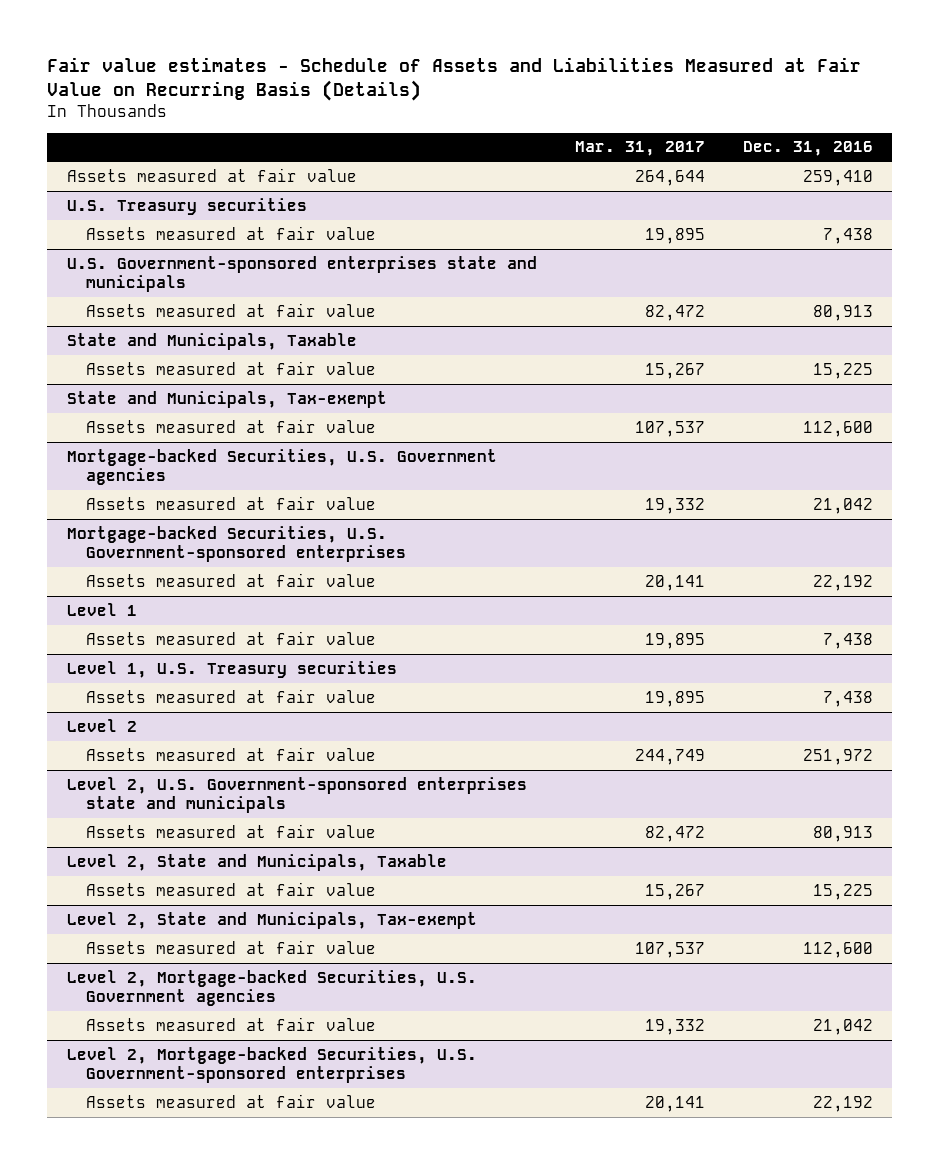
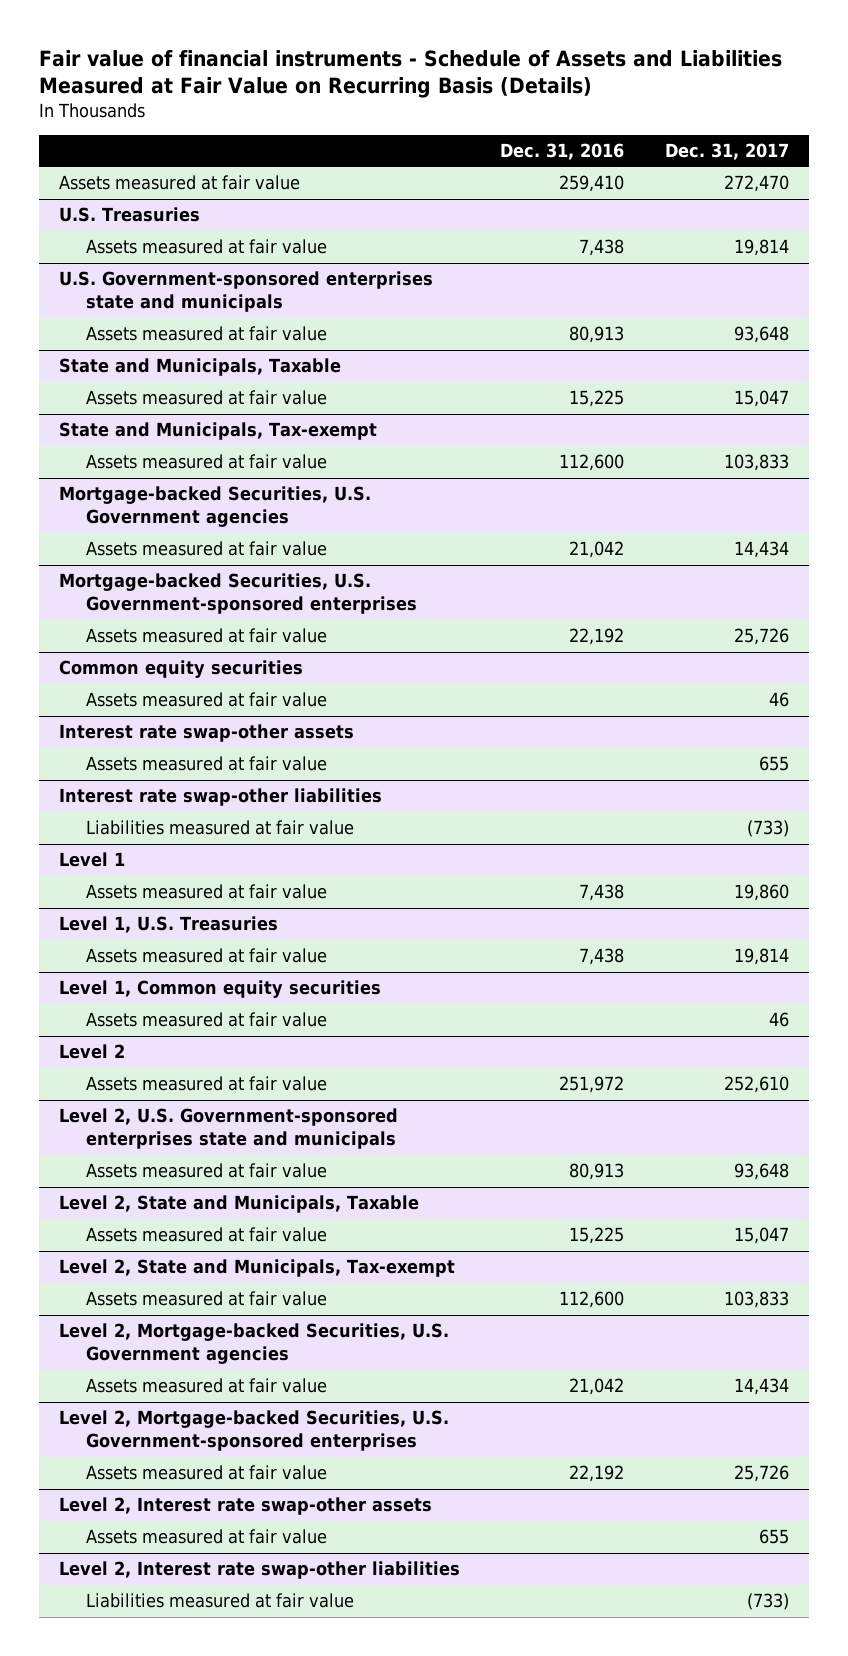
- Fair value estimates - Schedule of Assets and Liabilities Measured at Fair Value on Recurring Basis (Details)
+ Fair value of financial instruments - Schedule of Assets and Liabilities Measured at Fair Value on Recurring Basis (Details)
- | Mar. 31, 2017 | Dec. 31, 2016
+ | Dec. 31, 2016 | Dec. 31, 2017
- U.S. Treasury securities
+ U.S. Treasuries
+ Common equity securities
+ Assets measured at fair value | | 46
+ Interest rate swap-other assets
+ Assets measured at fair value | | 655
+ Interest rate swap-other liabilities
+ Liabilities measured at fair value | | (733)
- Level 1, U.S. Treasury securities
+ Level 1, U.S. Treasuries
+ Level 1, Common equity securities
+ Assets measured at fair value | | 46
+ Level 2, Interest rate swap-other assets
+ Assets measured at fair value | | 655
+ Level 2, Interest rate swap-other liabilities
+ Liabilities measured at fair value | | (733)

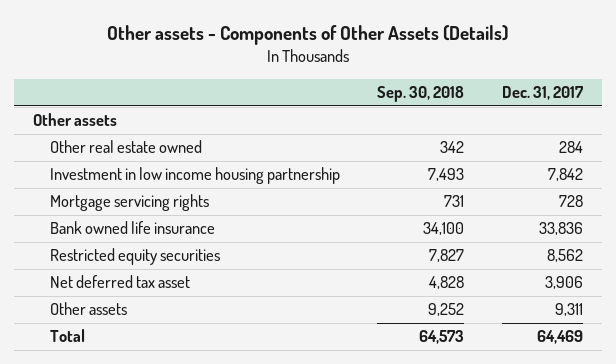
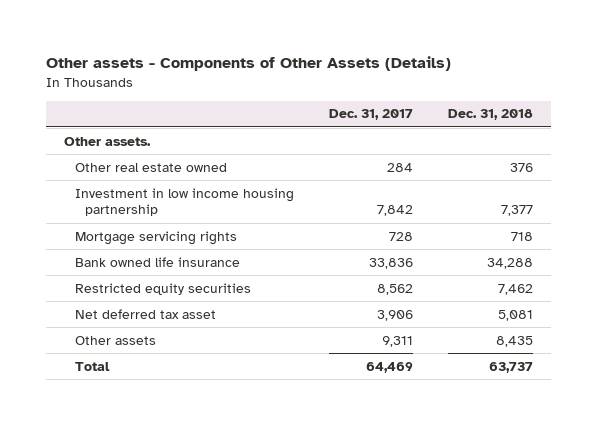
- | Sep. 30, 2018 | Dec. 31, 2017
+ | Dec. 31, 2017 | Dec. 31, 2018
- Other assets
+ Other assets.

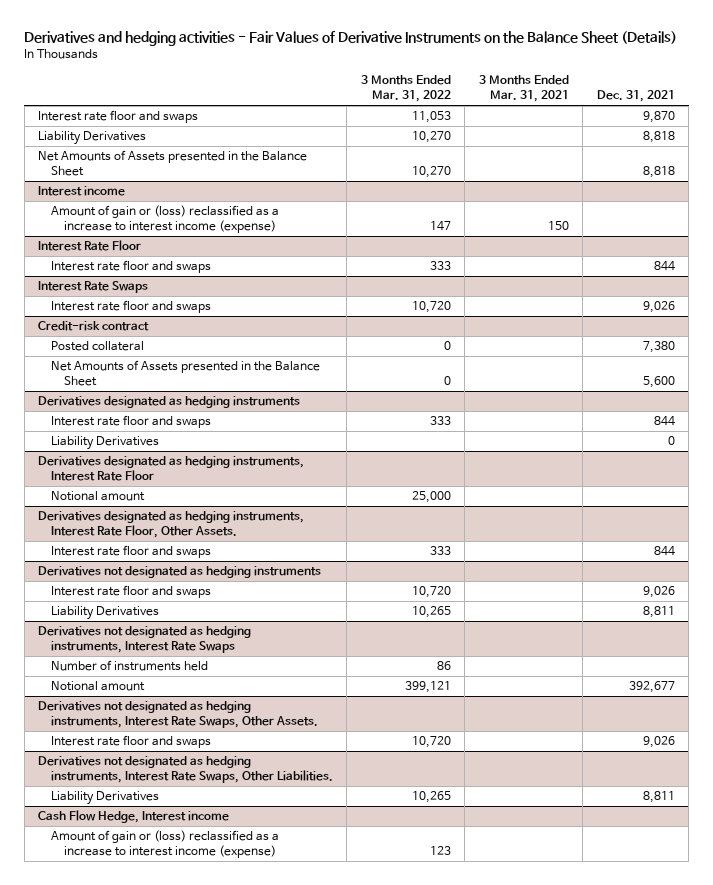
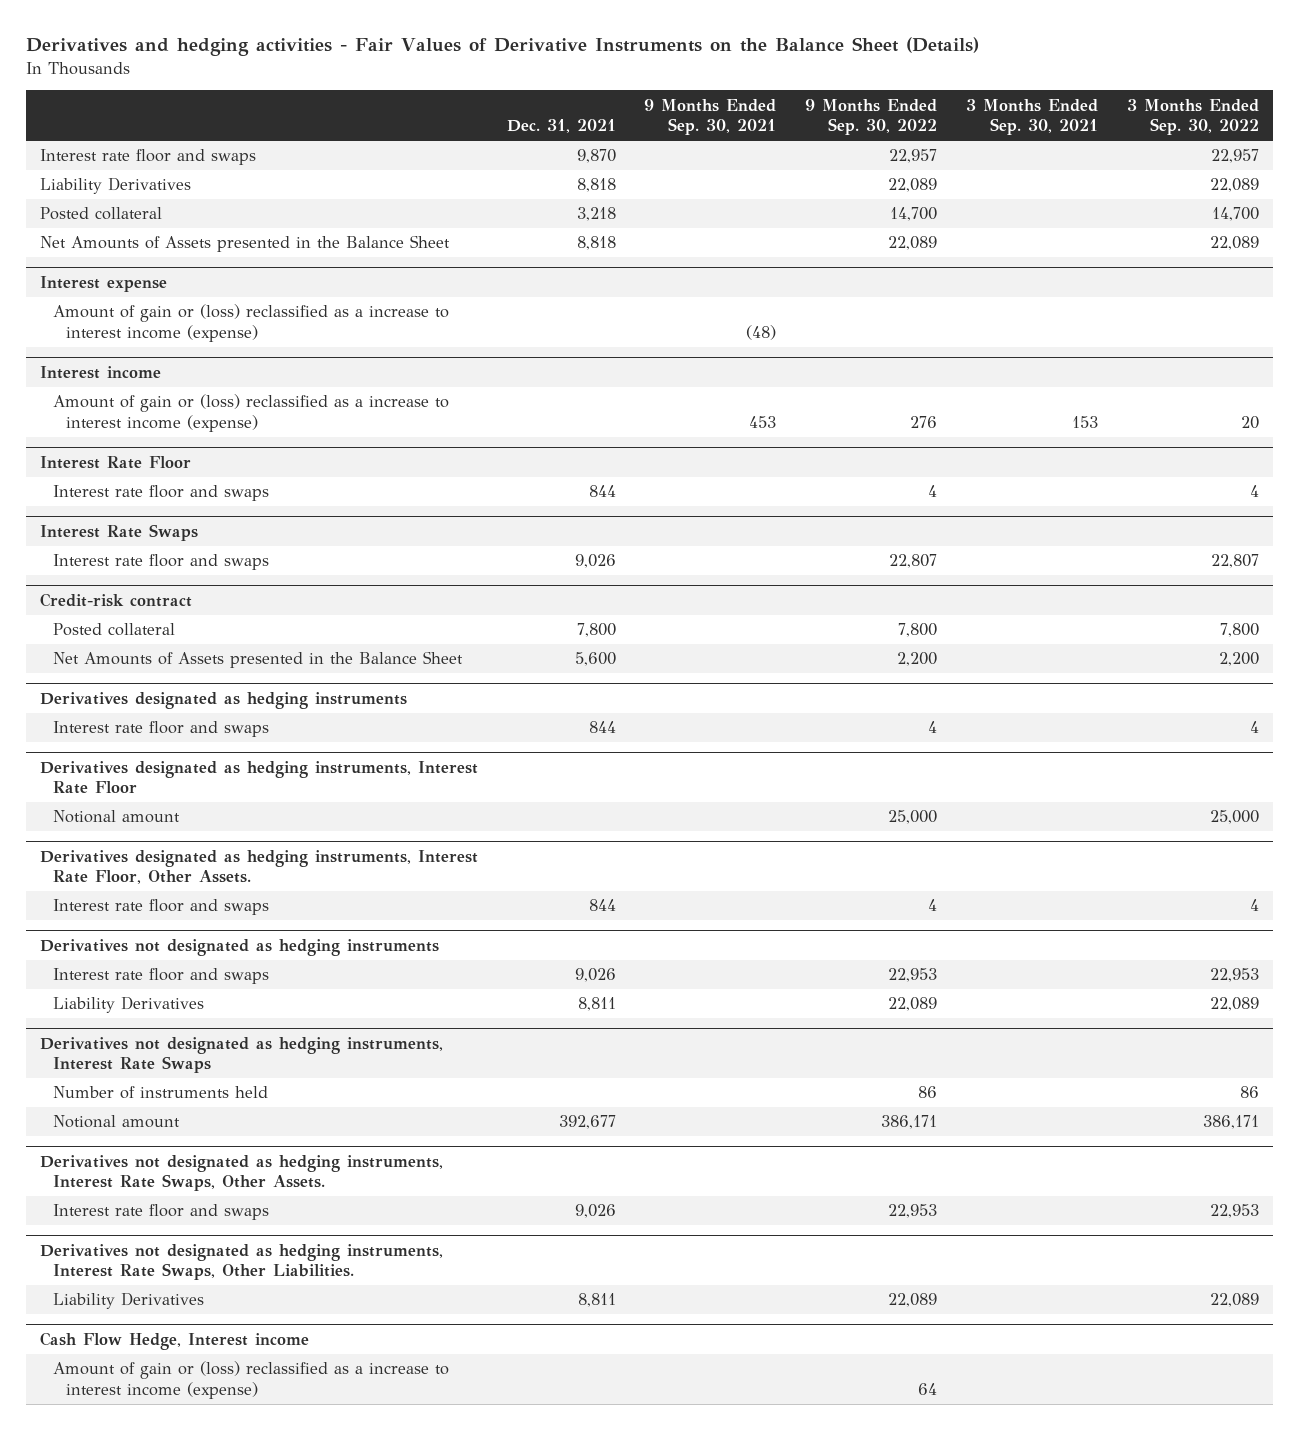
- | 3 Months Ended Mar. 31, 2022 | 3 Months Ended Mar. 31, 2021 | Dec. 31, 2021
+ | Dec. 31, 2021 | 9 Months Ended Sep. 30, 2021 | 9 Months Ended Sep. 30, 2022 | 3 Months Ended Sep. 30, 2021 | 3 Months Ended Sep. 30, 2022
+ Posted collateral | 3,218 | | 14,700 | | 14,700
+ Interest expense
+ Amount of gain or (loss) reclassified as a increase to interest income (expense) | | (48) | | |
@ Credit-risk contract
- Posted collateral | 0 | | 7,380
+ Posted collateral | 7,800 | | 7,800 | | 7,800
@ Derivatives designated as hedging instruments
- Liability Derivatives | | | 0

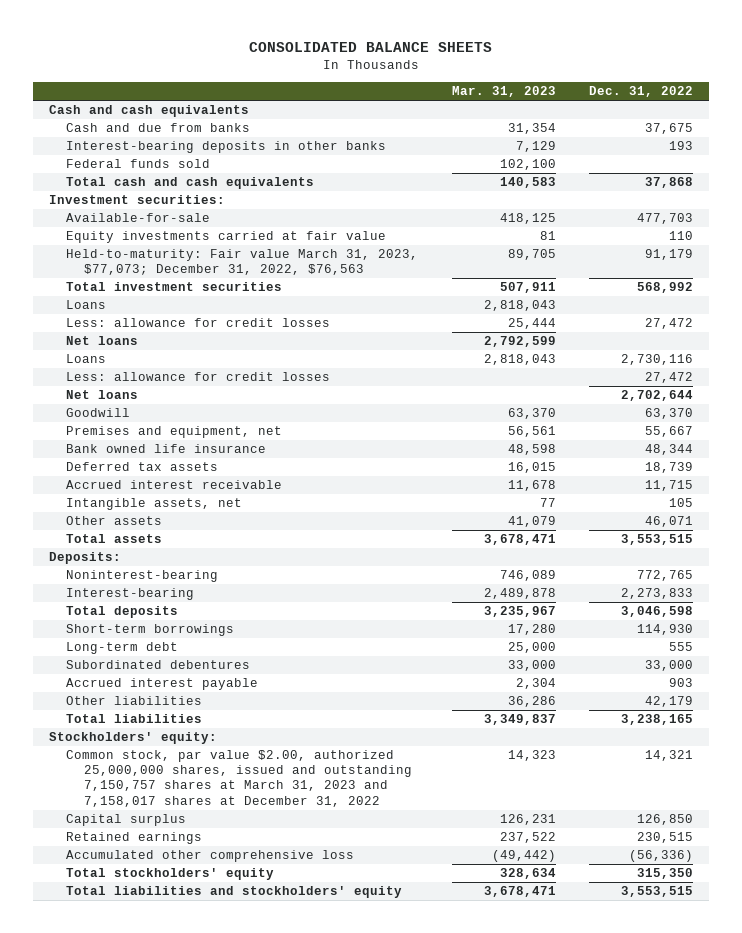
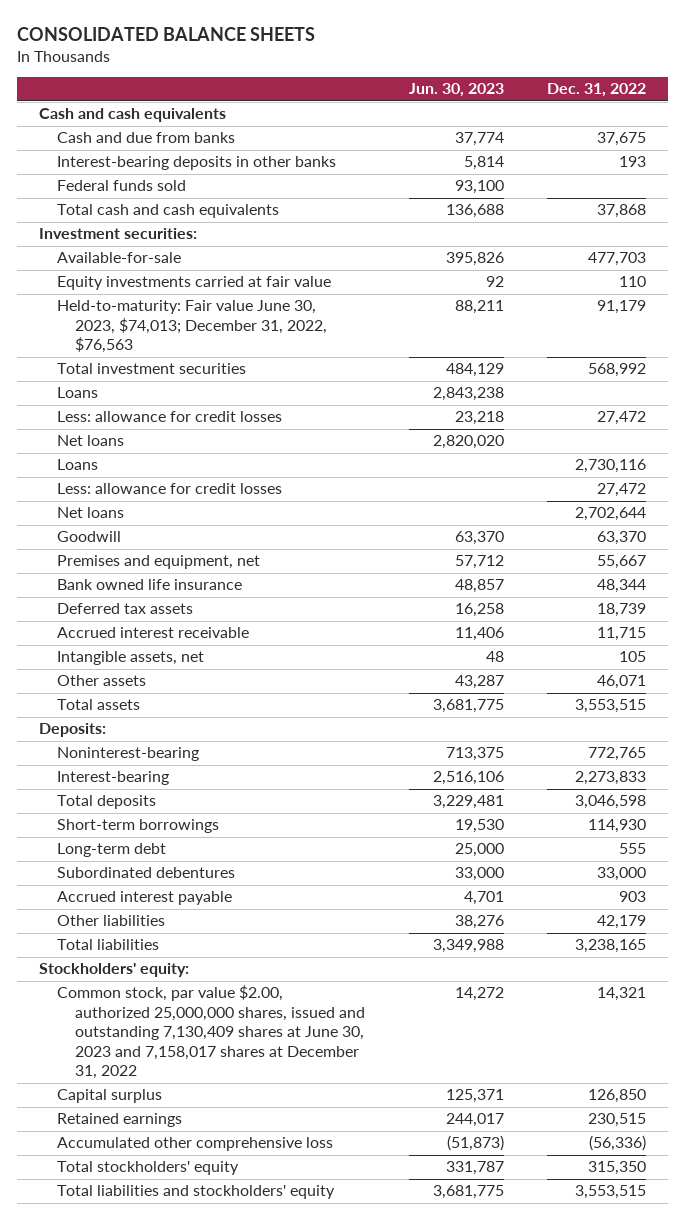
- | Mar. 31, 2023 | Dec. 31, 2022
+ | Jun. 30, 2023 | Dec. 31, 2022
- Held-to-maturity: Fair value March 31, 2023, $77,073; December 31, 2022, $76,563 | 89,705 | 91,179
+ Held-to-maturity: Fair value June 30, 2023, $74,013; December 31, 2022, $76,563 | 88,211 | 91,179
- Common stock, par value $2.00, authorized 25,000,000 shares, issued and outstanding 7,150,757 shares at March 31, 2023 and 7,158,017 shares at December 31, 2022 | 14,323 | 14,321
+ Common stock, par value $2.00, authorized 25,000,000 shares, issued and outstanding 7,130,409 shares at June 30, 2023 and 7,158,017 shares at December 31, 2022 | 14,272 | 14,321

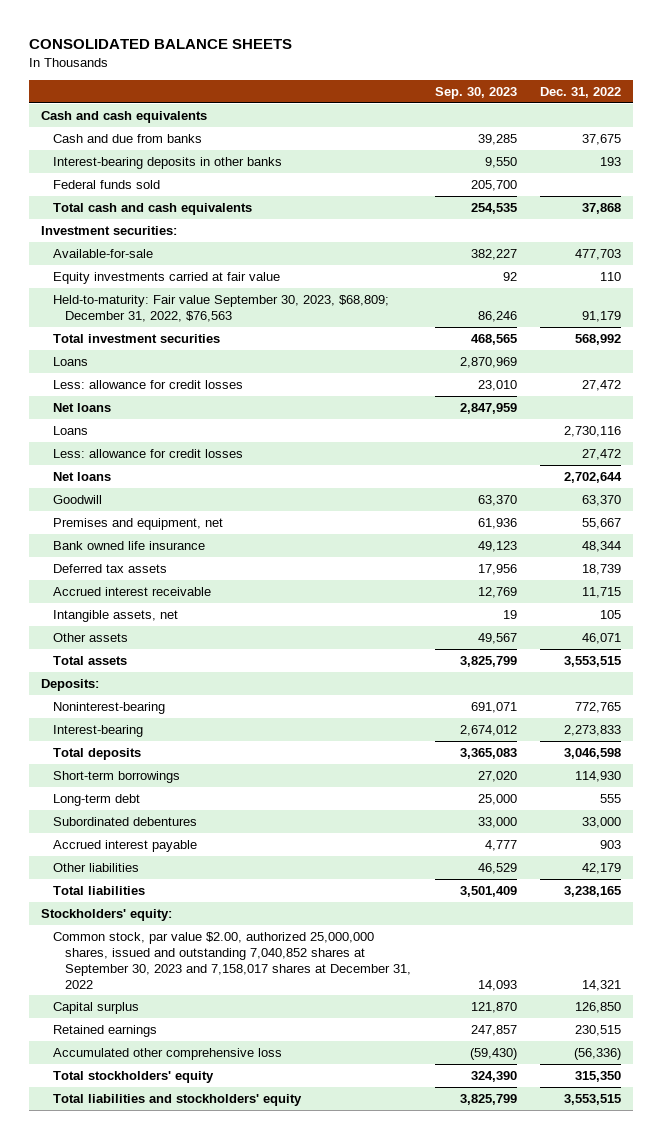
- | Jun. 30, 2023 | Dec. 31, 2022
+ | Sep. 30, 2023 | Dec. 31, 2022
- Held-to-maturity: Fair value June 30, 2023, $74,013; December 31, 2022, $76,563 | 88,211 | 91,179
+ Held-to-maturity: Fair value September 30, 2023, $68,809; December 31, 2022, $76,563 | 86,246 | 91,179
- Common stock, par value $2.00, authorized 25,000,000 shares, issued and outstanding 7,130,409 shares at June 30, 2023 and 7,158,017 shares at December 31, 2022 | 14,272 | 14,321
+ Common stock, par value $2.00, authorized 25,000,000 shares, issued and outstanding 7,040,852 shares at September 30, 2023 and 7,158,017 shares at December 31, 2022 | 14,093 | 14,321

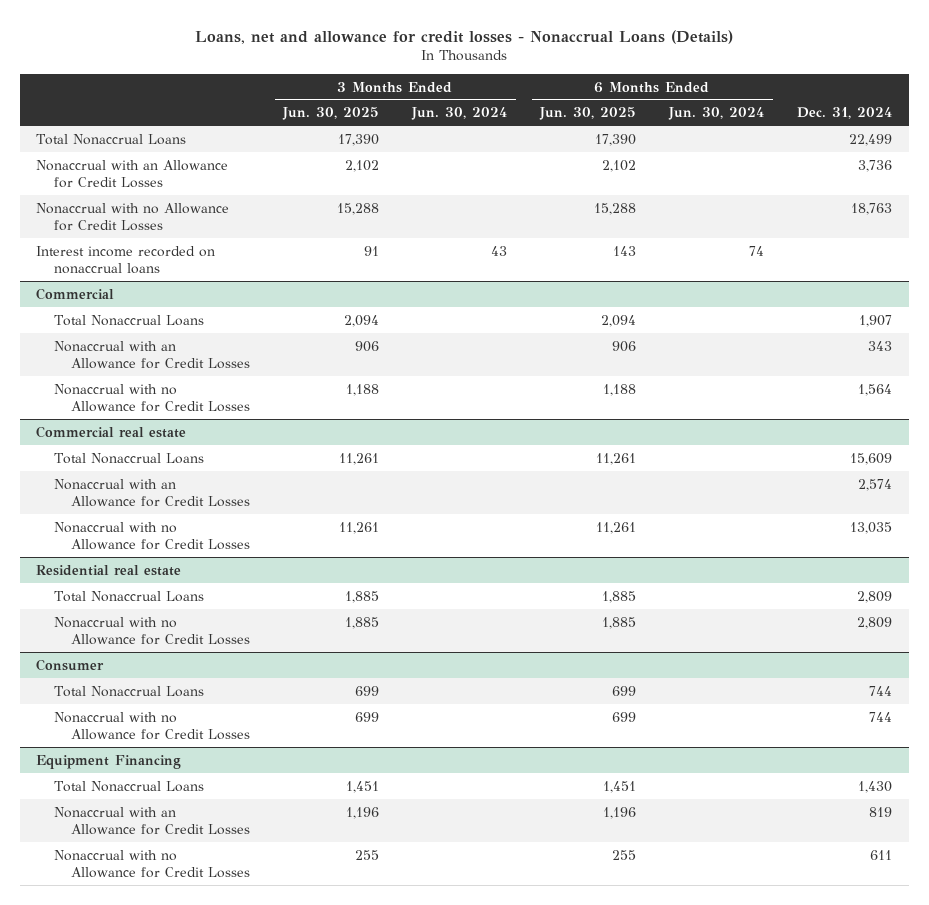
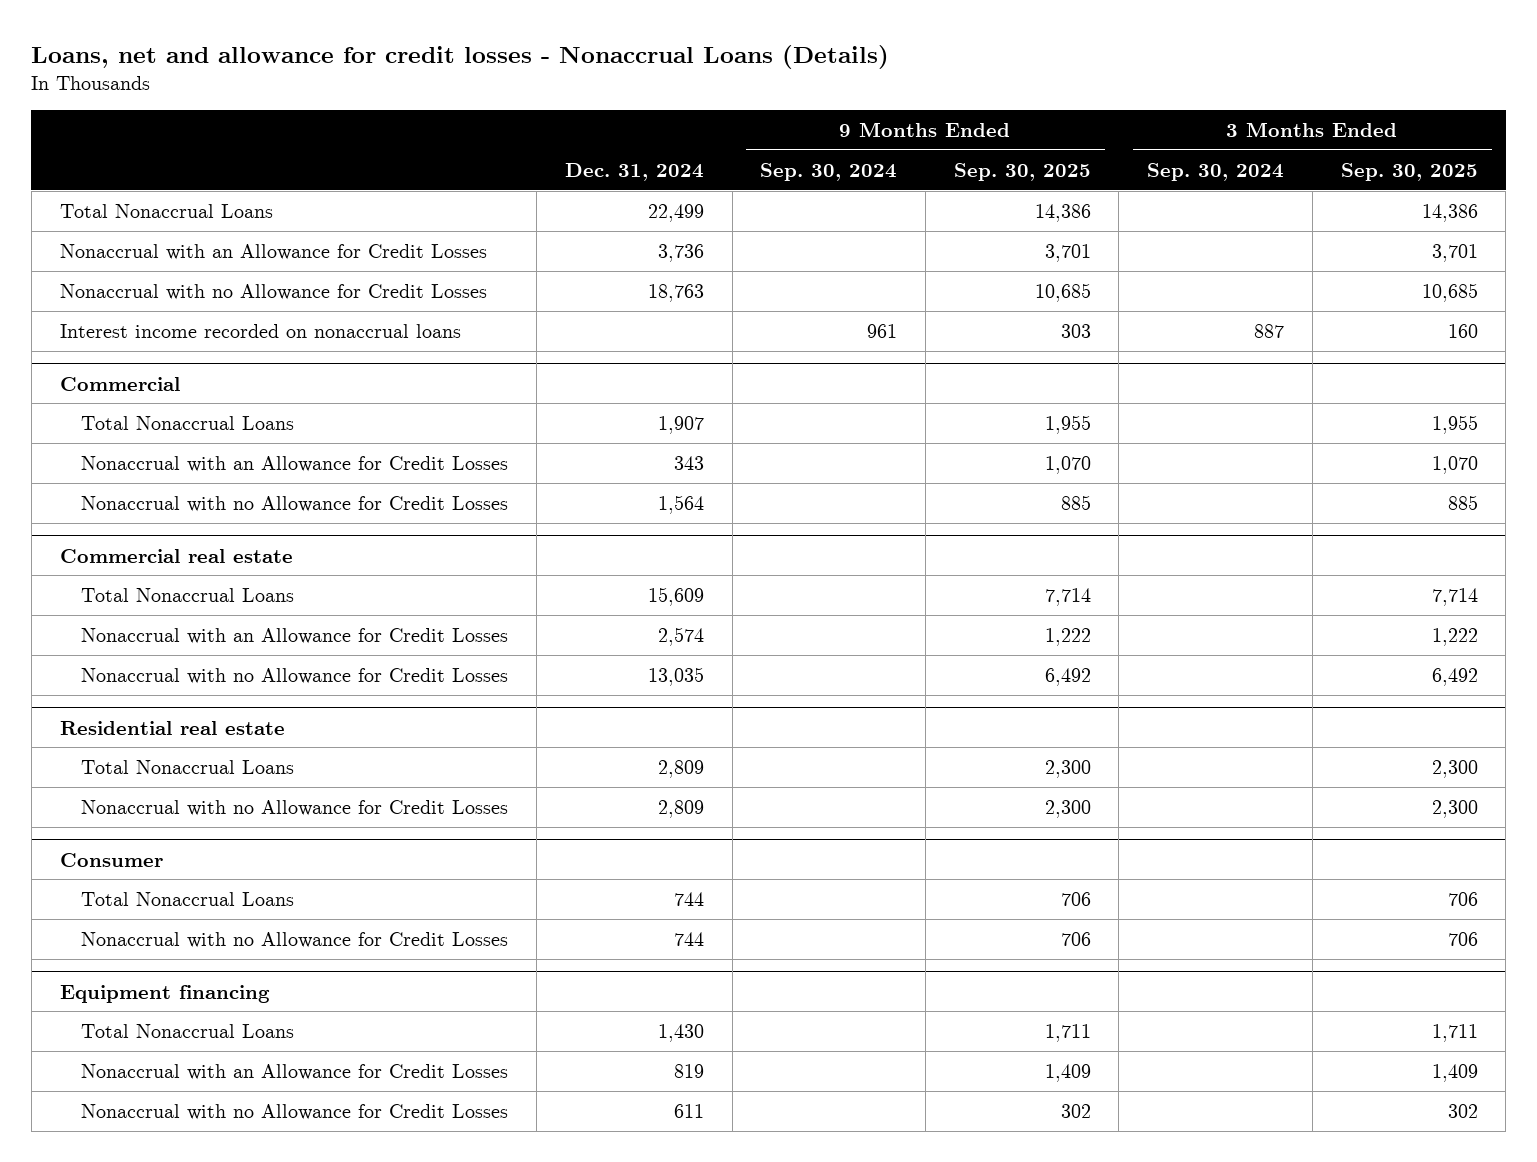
- | 3 Months Ended Jun. 30, 2025 | 3 Months Ended Jun. 30, 2024 | 6 Months Ended Jun. 30, 2025 | 6 Months Ended Jun. 30, 2024 | Dec. 31, 2024
+ | Dec. 31, 2024 | 9 Months Ended Sep. 30, 2024 | 9 Months Ended Sep. 30, 2025 | 3 Months Ended Sep. 30, 2024 | 3 Months Ended Sep. 30, 2025
- Equipment Financing
+ Equipment financing

